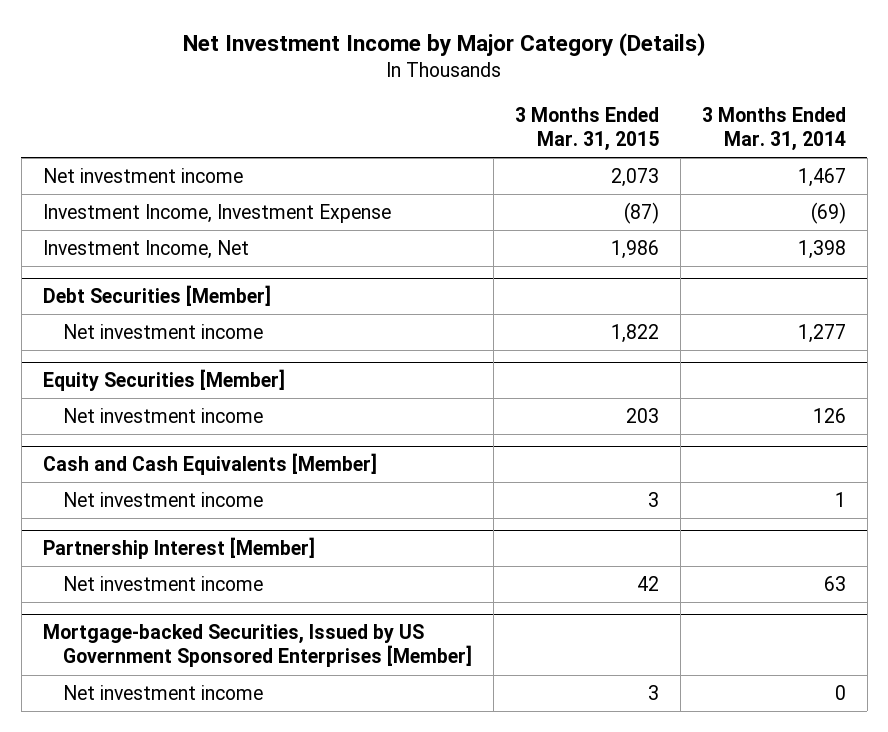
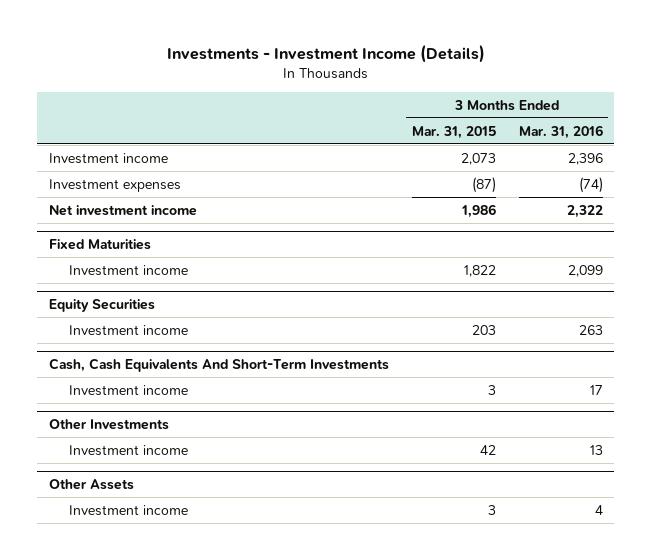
- Net Investment Income by Major Category (Details)
+ Investments - Investment Income (Details)
- | 3 Months Ended Mar. 31, 2015 | 3 Months Ended Mar. 31, 2014
+ | 3 Months Ended Mar. 31, 2015 | 3 Months Ended Mar. 31, 2016
- Net investment income | 2,073 | 1,467
- Investment Income, Investment Expense | (87) | (69)
- Investment Income, Net | 1,986 | 1,398
- Debt Securities [Member]
- Net investment income | 1,822 | 1,277
- Equity Securities [Member]
- Net investment income | 203 | 126
- Cash and Cash Equivalents [Member]
- Net investment income | 3 | 1
- Partnership Interest [Member]
- Net investment income | 42 | 63
- Mortgage-backed Securities, Issued by US Government Sponsored Enterprises [Member]
- Net investment income | 3 | 0
+ Investment income | 2,073 | 2,396
+ Investment expenses | (87) | (74)
+ Net investment income | 1,986 | 2,322
+ Fixed Maturities
+ Investment income | 1,822 | 2,099
+ Equity Securities
+ Investment income | 203 | 263
+ Cash, Cash Equivalents And Short-Term Investments
+ Investment income | 3 | 17
+ Other Investments
+ Investment income | 42 | 13
+ Other Assets
+ Investment income | 3 | 4

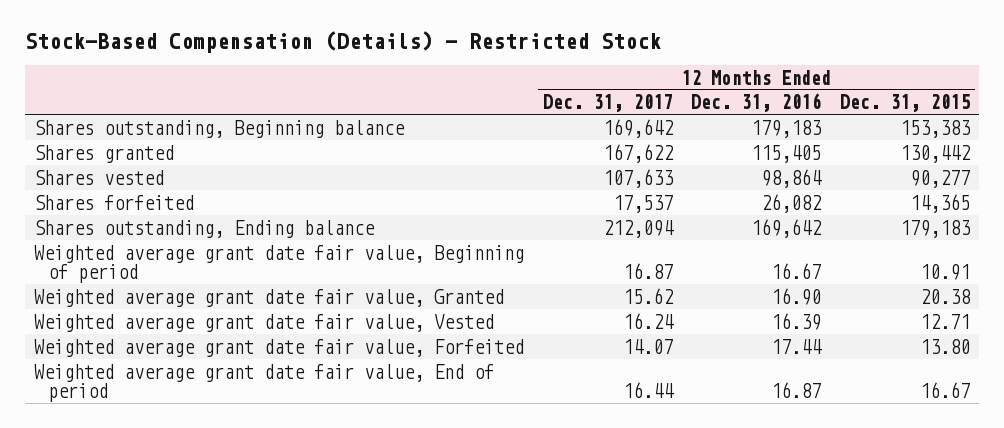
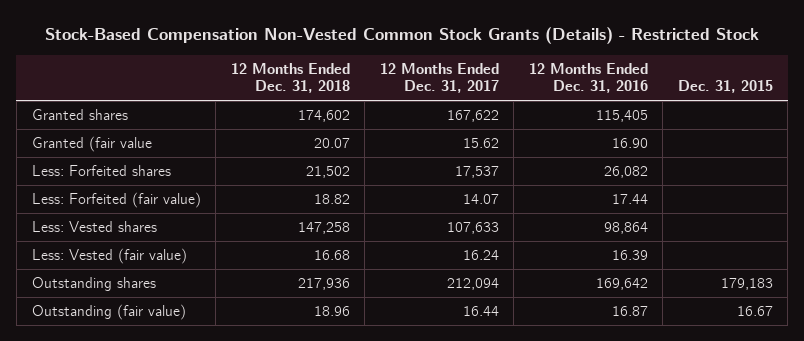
- Stock-Based Compensation (Details) - Restricted Stock
+ Stock-Based Compensation Non-Vested Common Stock Grants (Details) - Restricted Stock
- | 12 Months Ended Dec. 31, 2017 | 12 Months Ended Dec. 31, 2016 | 12 Months Ended Dec. 31, 2015
+ | 12 Months Ended Dec. 31, 2018 | 12 Months Ended Dec. 31, 2017 | 12 Months Ended Dec. 31, 2016 | Dec. 31, 2015
- Shares outstanding, Beginning balance | 169,642 | 179,183 | 153,383
- Shares granted | 167,622 | 115,405 | 130,442
- Shares vested | 107,633 | 98,864 | 90,277
- Shares forfeited | 17,537 | 26,082 | 14,365
- Shares outstanding, Ending balance | 212,094 | 169,642 | 179,183
- Weighted average grant date fair value, Beginning of period | 16.87 | 16.67 | 10.91
- Weighted average grant date fair value, Granted | 15.62 | 16.90 | 20.38
- Weighted average grant date fair value, Vested | 16.24 | 16.39 | 12.71
- Weighted average grant date fair value, Forfeited | 14.07 | 17.44 | 13.80
- Weighted average grant date fair value, End of period | 16.44 | 16.87 | 16.67
+ Granted shares | 174,602 | 167,622 | 115,405 |
+ Granted (fair value | 20.07 | 15.62 | 16.90 |
+ Less: Forfeited shares | 21,502 | 17,537 | 26,082 |
+ Less: Forfeited (fair value) | 18.82 | 14.07 | 17.44 |
+ Less: Vested shares | 147,258 | 107,633 | 98,864 |
+ Less: Vested (fair value) | 16.68 | 16.24 | 16.39 |
+ Outstanding shares | 217,936 | 212,094 | 169,642 | 179,183
+ Outstanding (fair value) | 18.96 | 16.44 | 16.87 | 16.67

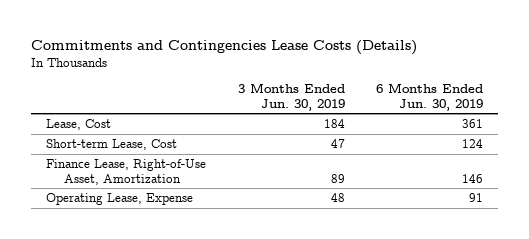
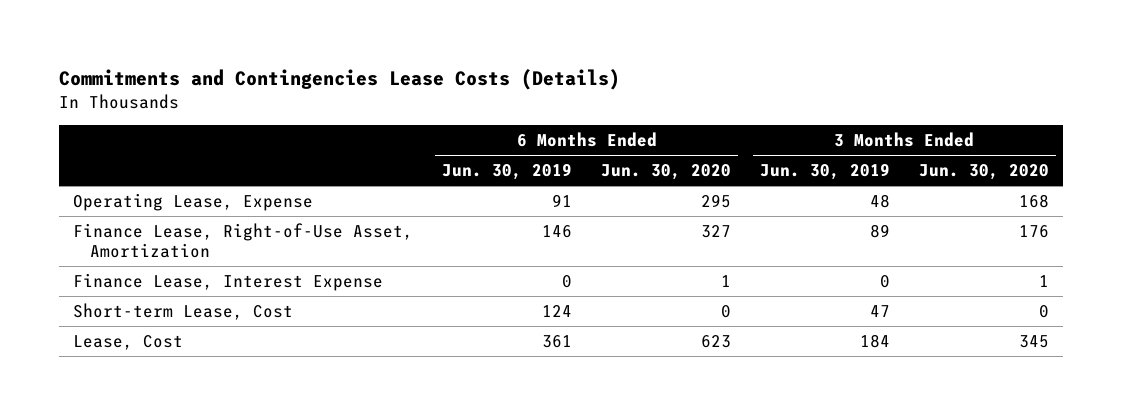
- | 3 Months Ended Jun. 30, 2019 | 6 Months Ended Jun. 30, 2019
+ | 6 Months Ended Jun. 30, 2019 | 6 Months Ended Jun. 30, 2020 | 3 Months Ended Jun. 30, 2019 | 3 Months Ended Jun. 30, 2020
moved down: Finance Lease, Right-of-Use Asset, Amortization | 146 | 327 | 89 | 176
+ Finance Lease, Interest Expense | 0 | 1 | 0 | 1
moved down: Short-term Lease, Cost | 124 | 0 | 47 | 0
moved down: Lease, Cost | 361 | 623 | 184 | 345

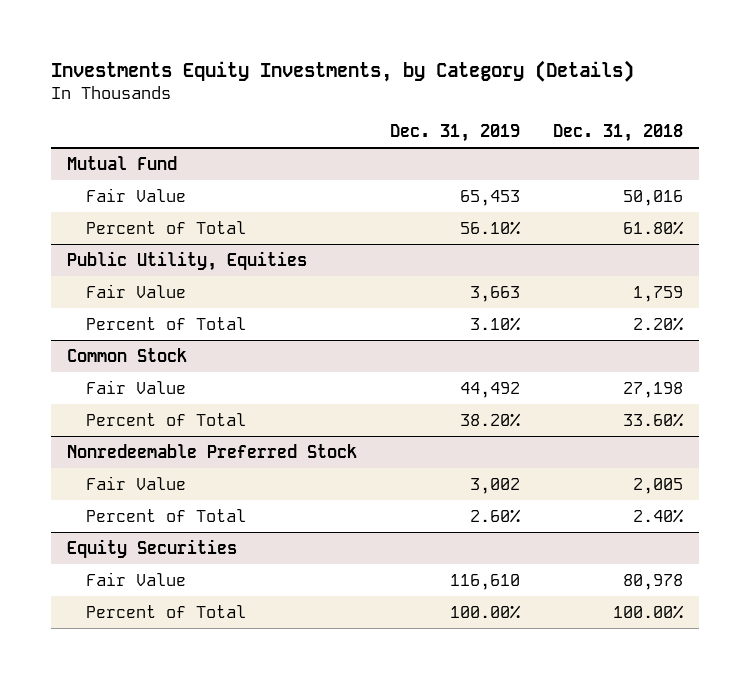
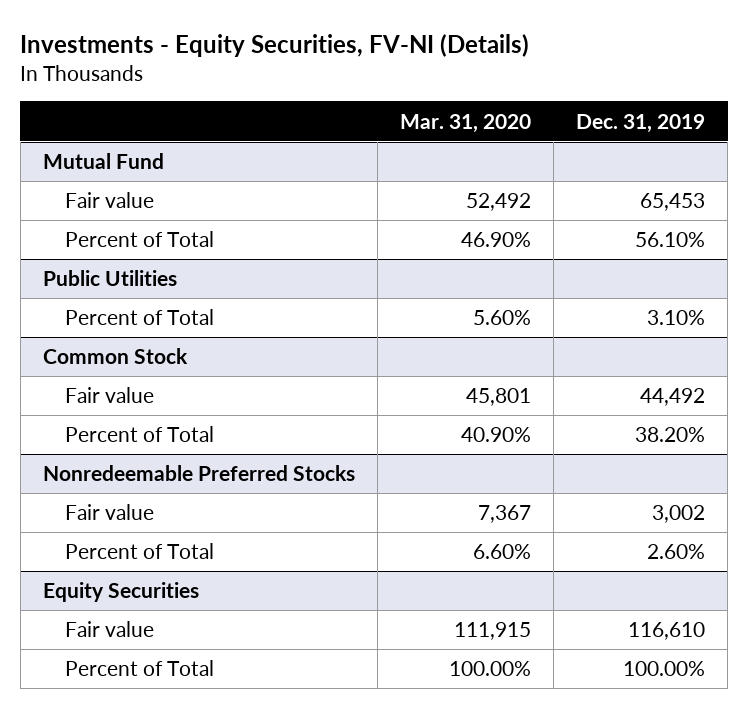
- Investments Equity Investments, by Category (Details)
+ Investments - Equity Securities, FV-NI (Details)
- | Dec. 31, 2019 | Dec. 31, 2018
+ | Mar. 31, 2020 | Dec. 31, 2019
@ Mutual Fund
- Fair Value | 65,453 | 50,016
+ Fair value | 52,492 | 65,453
- Public Utility, Equities
- Fair Value | 3,663 | 1,759
+ Public Utilities
@ Common Stock
- Fair Value | 44,492 | 27,198
+ Fair value | 45,801 | 44,492
- Nonredeemable Preferred Stock
- Fair Value | 3,002 | 2,005
+ Nonredeemable Preferred Stocks
+ Fair value | 7,367 | 3,002
@ Equity Securities
- Fair Value | 116,610 | 80,978
+ Fair value | 111,915 | 116,610

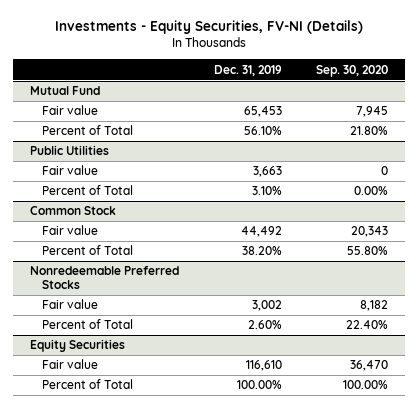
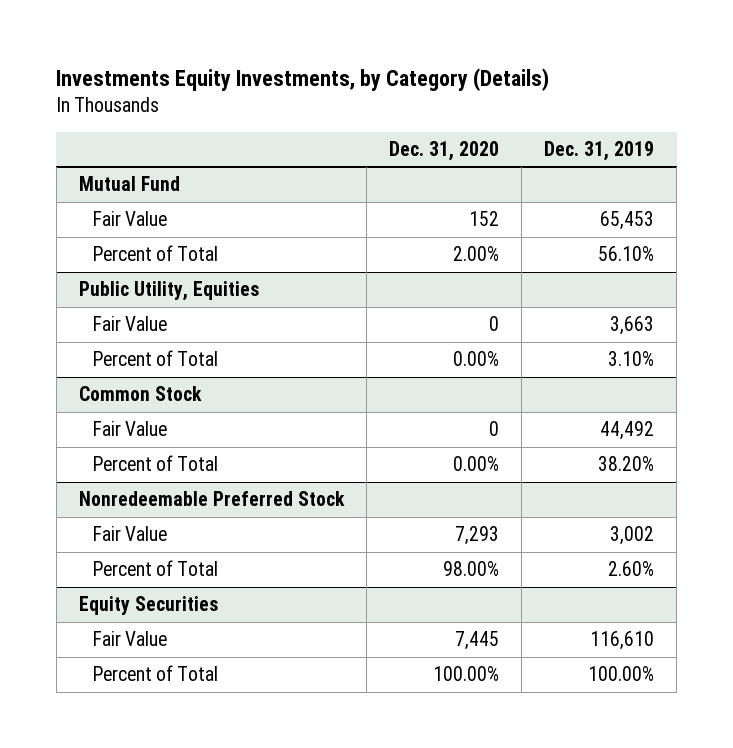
- Investments - Equity Securities, FV-NI (Details)
+ Investments Equity Investments, by Category (Details)
- | Dec. 31, 2019 | Sep. 30, 2020
+ | Dec. 31, 2020 | Dec. 31, 2019
@ Mutual Fund
- Fair value | 65,453 | 7,945
+ Fair Value | 152 | 65,453
- Public Utilities
- Fair value | 3,663 | 0
+ Public Utility, Equities
+ Fair Value | 0 | 3,663
@ Common Stock
- Fair value | 44,492 | 20,343
+ Fair Value | 0 | 44,492
- Nonredeemable Preferred Stocks
- Fair value | 3,002 | 8,182
+ Nonredeemable Preferred Stock
+ Fair Value | 7,293 | 3,002
@ Equity Securities
- Fair value | 116,610 | 36,470
+ Fair Value | 7,445 | 116,610

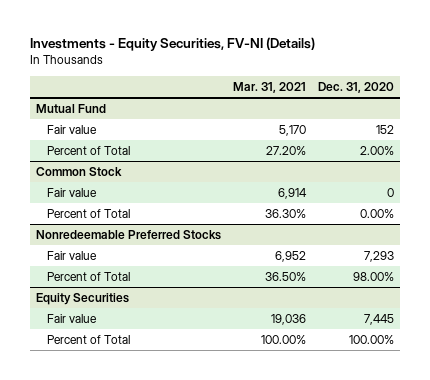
- Investments Equity Investments, by Category (Details)
+ Investments - Equity Securities, FV-NI (Details)
- | Dec. 31, 2020 | Dec. 31, 2019
+ | Mar. 31, 2021 | Dec. 31, 2020
@ Mutual Fund
- Fair Value | 152 | 65,453
+ Fair value | 5,170 | 152
- Public Utility, Equities
- Fair Value | 0 | 3,663
- Percent of Total | 0.00% | 3.10%
@ Common Stock
- Fair Value | 0 | 44,492
+ Fair value | 6,914 | 0
- Nonredeemable Preferred Stock
- Fair Value | 7,293 | 3,002
+ Nonredeemable Preferred Stocks
+ Fair value | 6,952 | 7,293
@ Equity Securities
- Fair Value | 7,445 | 116,610
+ Fair value | 19,036 | 7,445

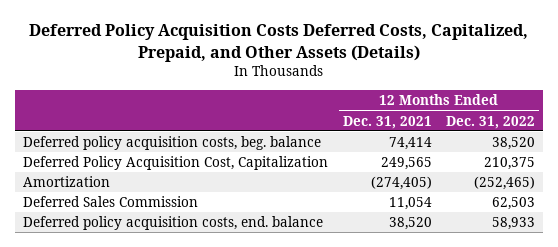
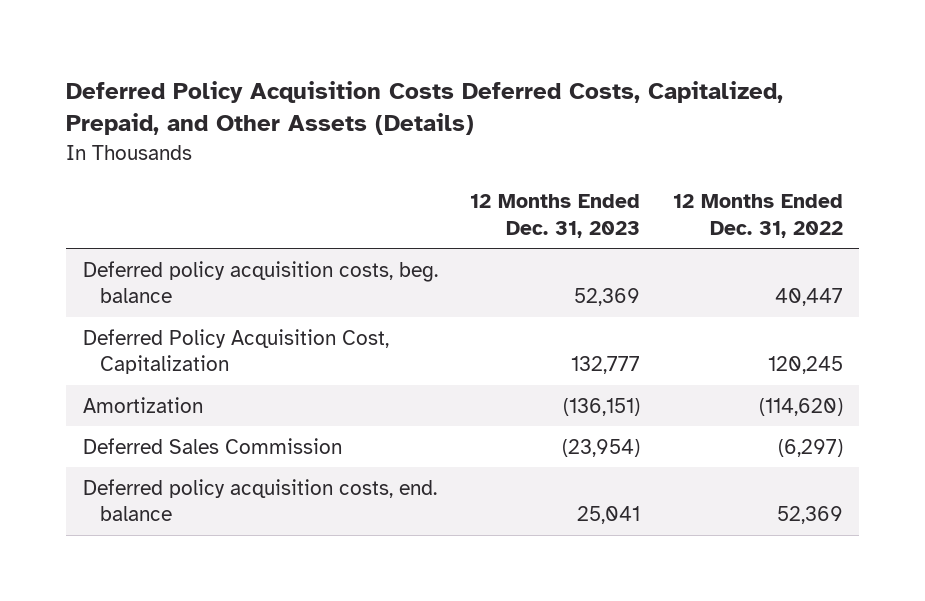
- | 12 Months Ended Dec. 31, 2021 | 12 Months Ended Dec. 31, 2022
+ | 12 Months Ended Dec. 31, 2023 | 12 Months Ended Dec. 31, 2022
- Deferred policy acquisition costs, beg. balance | 74,414 | 38,520
- Deferred Policy Acquisition Cost, Capitalization | 249,565 | 210,375
- Amortization | (274,405) | (252,465)
- Deferred Sales Commission | 11,054 | 62,503
- Deferred policy acquisition costs, end. balance | 38,520 | 58,933
+ Deferred policy acquisition costs, beg. balance | 52,369 | 40,447
+ Deferred Policy Acquisition Cost, Capitalization | 132,777 | 120,245
+ Amortization | (136,151) | (114,620)
+ Deferred Sales Commission | (23,954) | (6,297)
+ Deferred policy acquisition costs, end. balance | 25,041 | 52,369

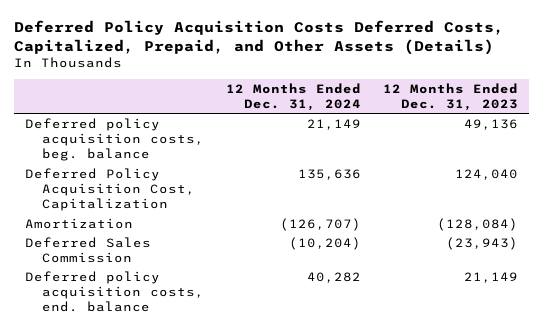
- | 12 Months Ended Dec. 31, 2023 | 12 Months Ended Dec. 31, 2022
+ | 12 Months Ended Dec. 31, 2024 | 12 Months Ended Dec. 31, 2023
- Deferred policy acquisition costs, beg. balance | 52,369 | 40,447
- Deferred Policy Acquisition Cost, Capitalization | 132,777 | 120,245
- Amortization | (136,151) | (114,620)
- Deferred Sales Commission | (23,954) | (6,297)
- Deferred policy acquisition costs, end. balance | 25,041 | 52,369
+ Deferred policy acquisition costs, beg. balance | 21,149 | 49,136
+ Deferred Policy Acquisition Cost, Capitalization | 135,636 | 124,040
+ Amortization | (126,707) | (128,084)
+ Deferred Sales Commission | (10,204) | (23,943)
+ Deferred policy acquisition costs, end. balance | 40,282 | 21,149

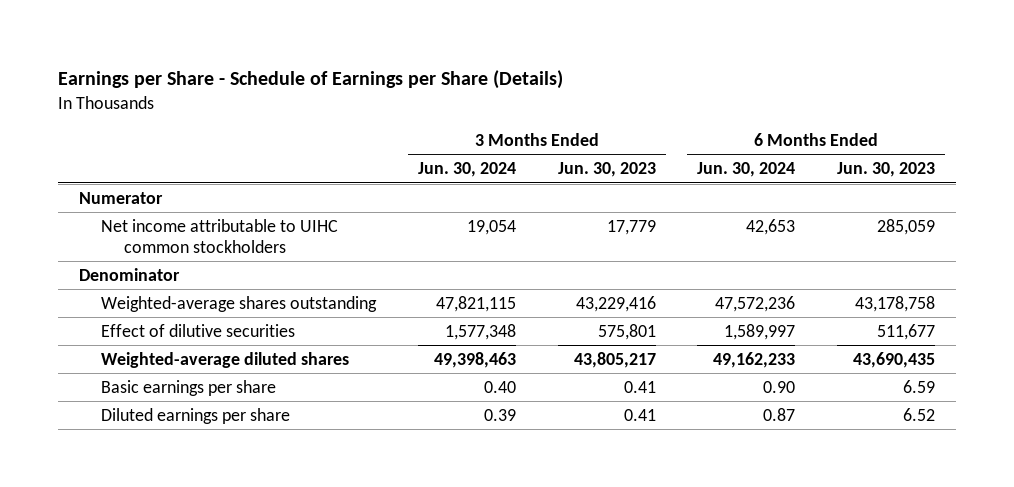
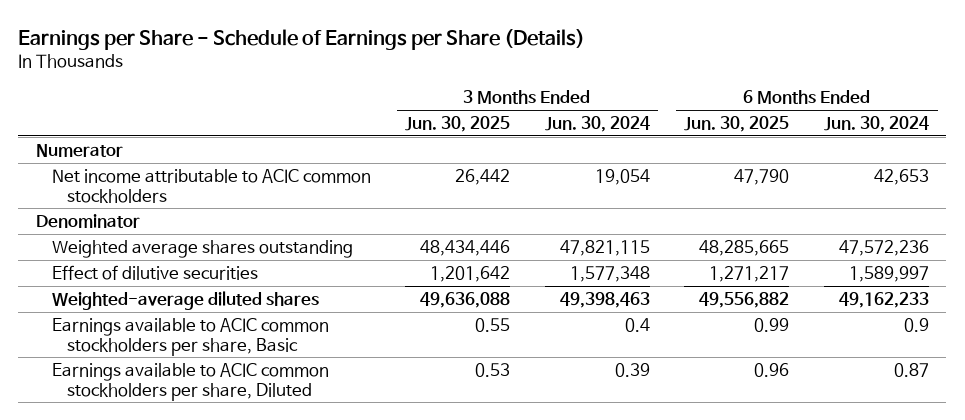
- | 3 Months Ended Jun. 30, 2024 | 3 Months Ended Jun. 30, 2023 | 6 Months Ended Jun. 30, 2024 | 6 Months Ended Jun. 30, 2023
+ | 3 Months Ended Jun. 30, 2025 | 3 Months Ended Jun. 30, 2024 | 6 Months Ended Jun. 30, 2025 | 6 Months Ended Jun. 30, 2024
- Net income attributable to UIHC common stockholders | 19,054 | 17,779 | 42,653 | 285,059
+ Net income attributable to ACIC common stockholders | 26,442 | 19,054 | 47,790 | 42,653
- Weighted-average shares outstanding | 47,821,115 | 43,229,416 | 47,572,236 | 43,178,758
+ Weighted average shares outstanding | 48,434,446 | 47,821,115 | 48,285,665 | 47,572,236
- Basic earnings per share | 0.40 | 0.41 | 0.90 | 6.59
- Diluted earnings per share | 0.39 | 0.41 | 0.87 | 6.52
+ Earnings available to ACIC common stockholders per share, Basic | 0.55 | 0.4 | 0.99 | 0.9
+ Earnings available to ACIC common stockholders per share, Diluted | 0.53 | 0.39 | 0.96 | 0.87

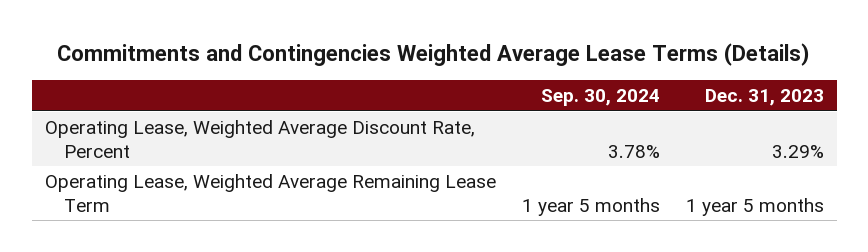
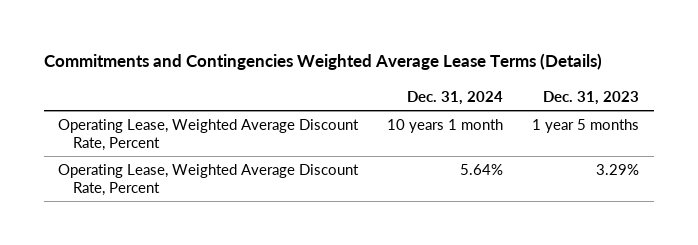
- | Sep. 30, 2024 | Dec. 31, 2023
+ | Dec. 31, 2024 | Dec. 31, 2023
+ Operating Lease, Weighted Average Discount Rate, Percent | 10 years 1 month | 1 year 5 months
- Operating Lease, Weighted Average Remaining Lease Term | 1 year 5 months | 1 year 5 months

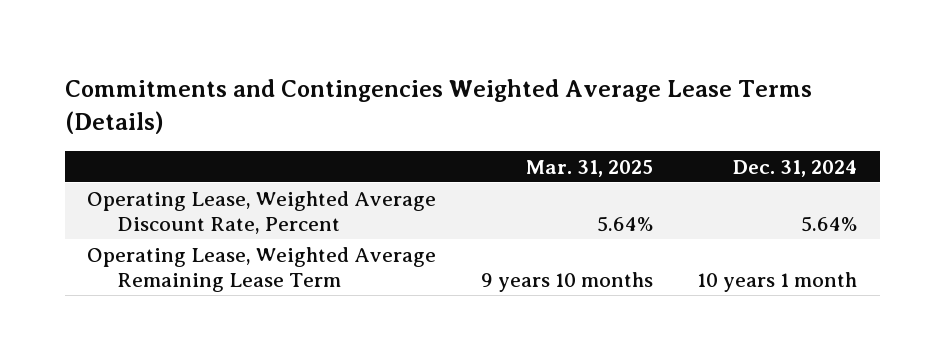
- | Dec. 31, 2024 | Dec. 31, 2023
+ | Mar. 31, 2025 | Dec. 31, 2024
- Operating Lease, Weighted Average Discount Rate, Percent | 10 years 1 month | 1 year 5 months
+ Operating Lease, Weighted Average Remaining Lease Term | 9 years 10 months | 10 years 1 month

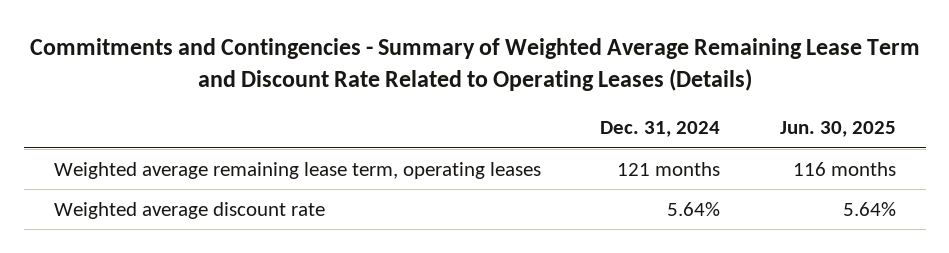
- Commitments and Contingencies Weighted Average Lease Terms (Details)
+ Commitments and Contingencies - Summary of Weighted Average Remaining Lease Term and Discount Rate Related to Operating Leases (Details)
- | Mar. 31, 2025 | Dec. 31, 2024
+ | Dec. 31, 2024 | Jun. 30, 2025
- Operating Lease, Weighted Average Discount Rate, Percent | 5.64% | 5.64%
- Operating Lease, Weighted Average Remaining Lease Term | 9 years 10 months | 10 years 1 month
+ Weighted average remaining lease term, operating leases | 121 months | 116 months
+ Weighted average discount rate | 5.64% | 5.64%

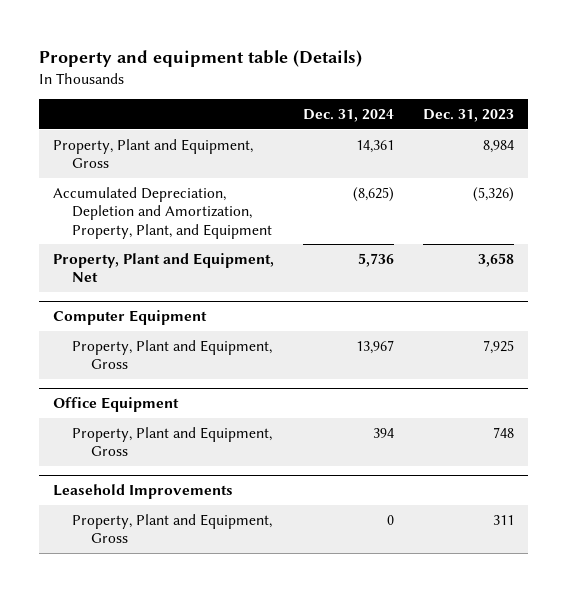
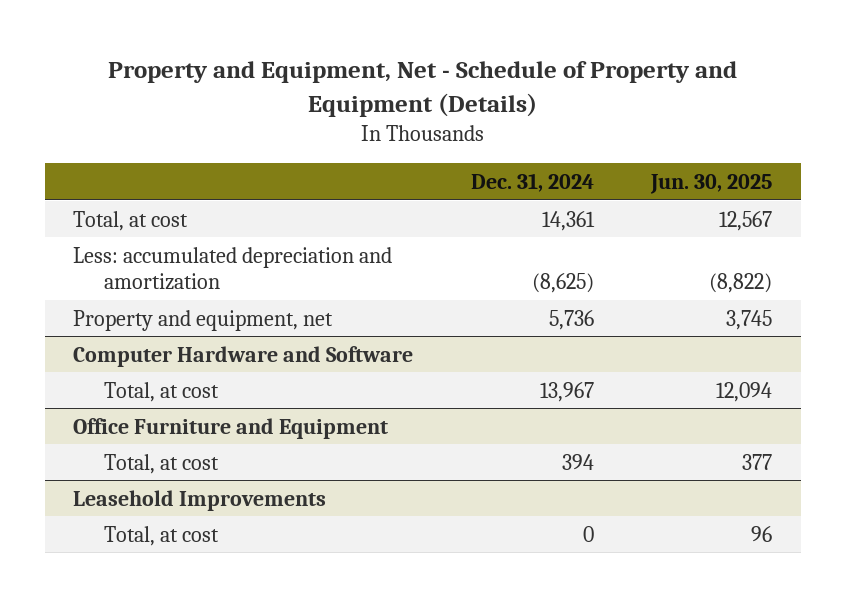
- Property and equipment table (Details)
+ Property and Equipment, Net - Schedule of Property and Equipment (Details)
- | Dec. 31, 2024 | Dec. 31, 2023
+ | Dec. 31, 2024 | Jun. 30, 2025
- Property, Plant and Equipment, Gross | 14,361 | 8,984
- Accumulated Depreciation, Depletion and Amortization, Property, Plant, and Equipment | (8,625) | (5,326)
- Property, Plant and Equipment, Net | 5,736 | 3,658
- Computer Equipment
- Property, Plant and Equipment, Gross | 13,967 | 7,925
- Office Equipment
- Property, Plant and Equipment, Gross | 394 | 748
+ Total, at cost | 14,361 | 12,567
+ Less: accumulated depreciation and amortization | (8,625) | (8,822)
+ Property and equipment, net | 5,736 | 3,745
+ Computer Hardware and Software
+ Total, at cost | 13,967 | 12,094
+ Office Furniture and Equipment
+ Total, at cost | 394 | 377
@ Leasehold Improvements
- Property, Plant and Equipment, Gross | 0 | 311
+ Total, at cost | 0 | 96

